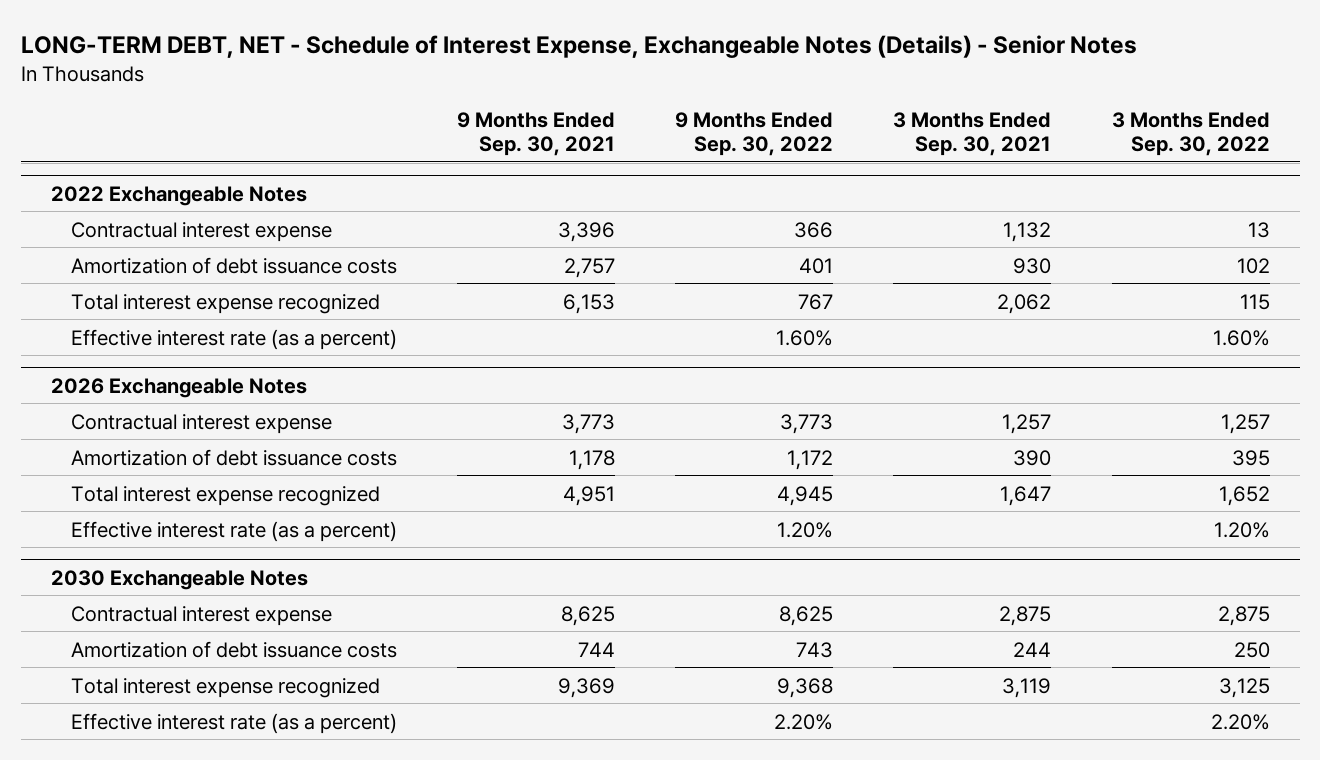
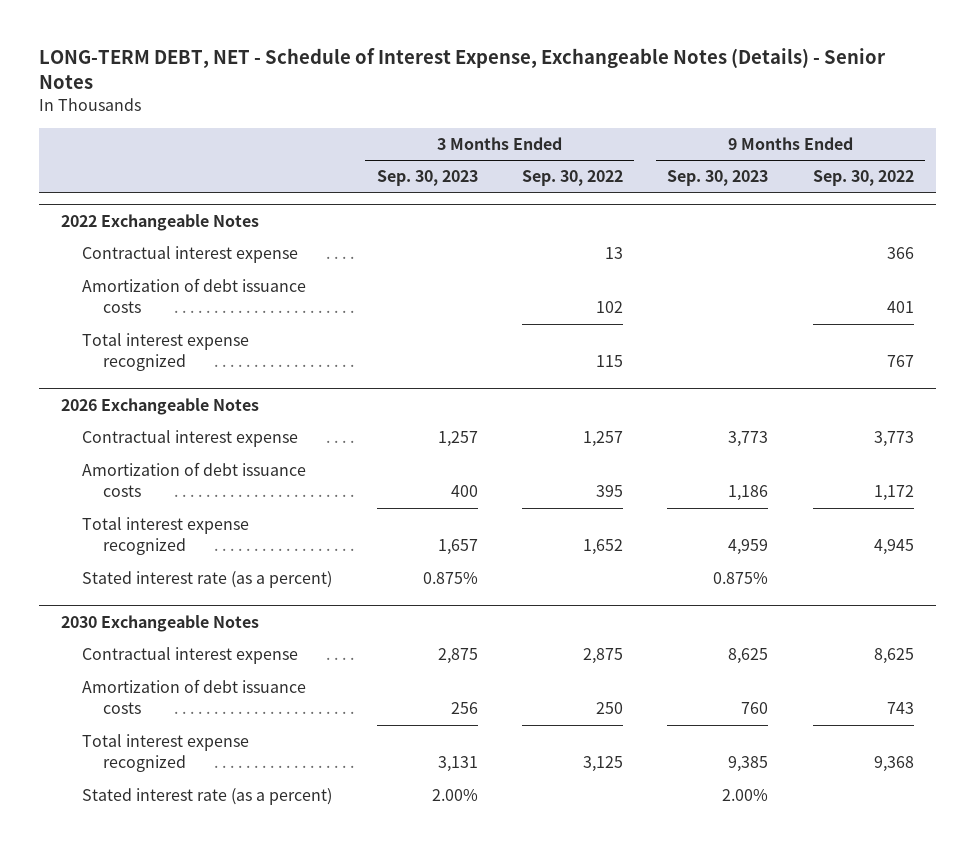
- | 9 Months Ended Sep. 30, 2021 | 9 Months Ended Sep. 30, 2022 | 3 Months Ended Sep. 30, 2021 | 3 Months Ended Sep. 30, 2022
+ | 3 Months Ended Sep. 30, 2023 | 3 Months Ended Sep. 30, 2022 | 9 Months Ended Sep. 30, 2023 | 9 Months Ended Sep. 30, 2022
@ 2022 Exchangeable Notes
- Effective interest rate (as a percent) | | 1.60% | | 1.60%
@ 2026 Exchangeable Notes
- Effective interest rate (as a percent) | | 1.20% | | 1.20%
+ Stated interest rate (as a percent) | 0.875% | | 0.875% |
@ 2030 Exchangeable Notes
- Effective interest rate (as a percent) | | 2.20% | | 2.20%
+ Stated interest rate (as a percent) | 2.00% | | 2.00% |

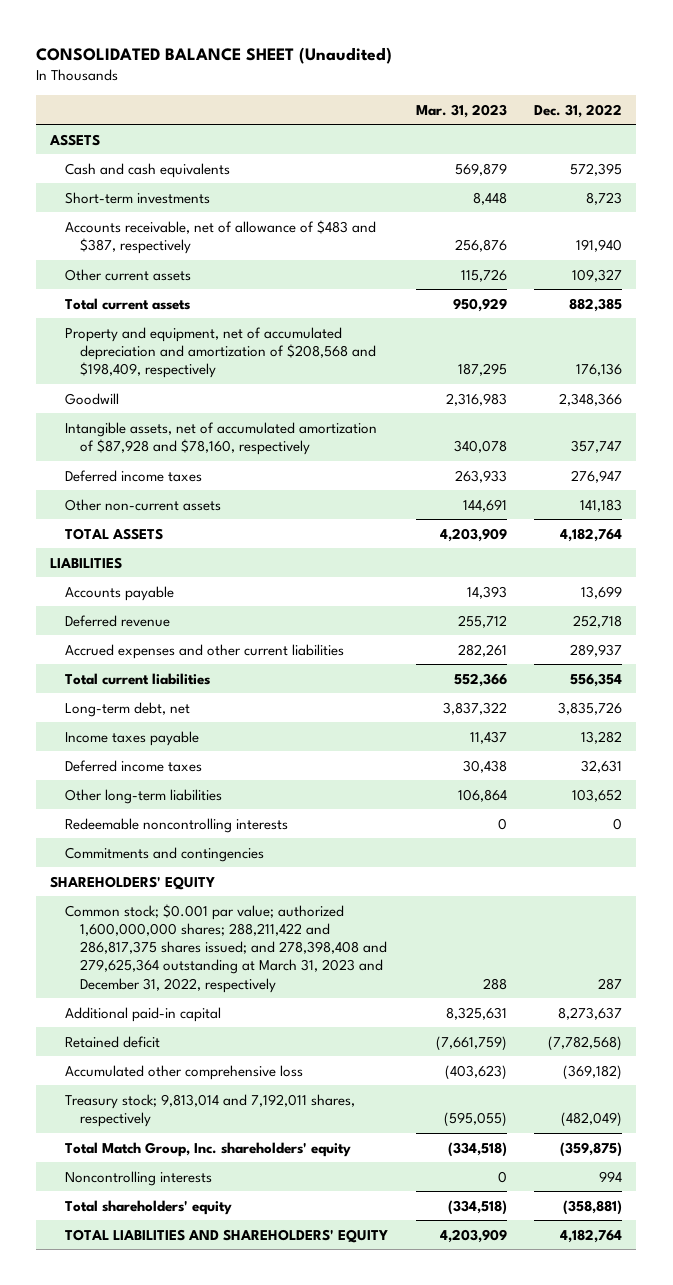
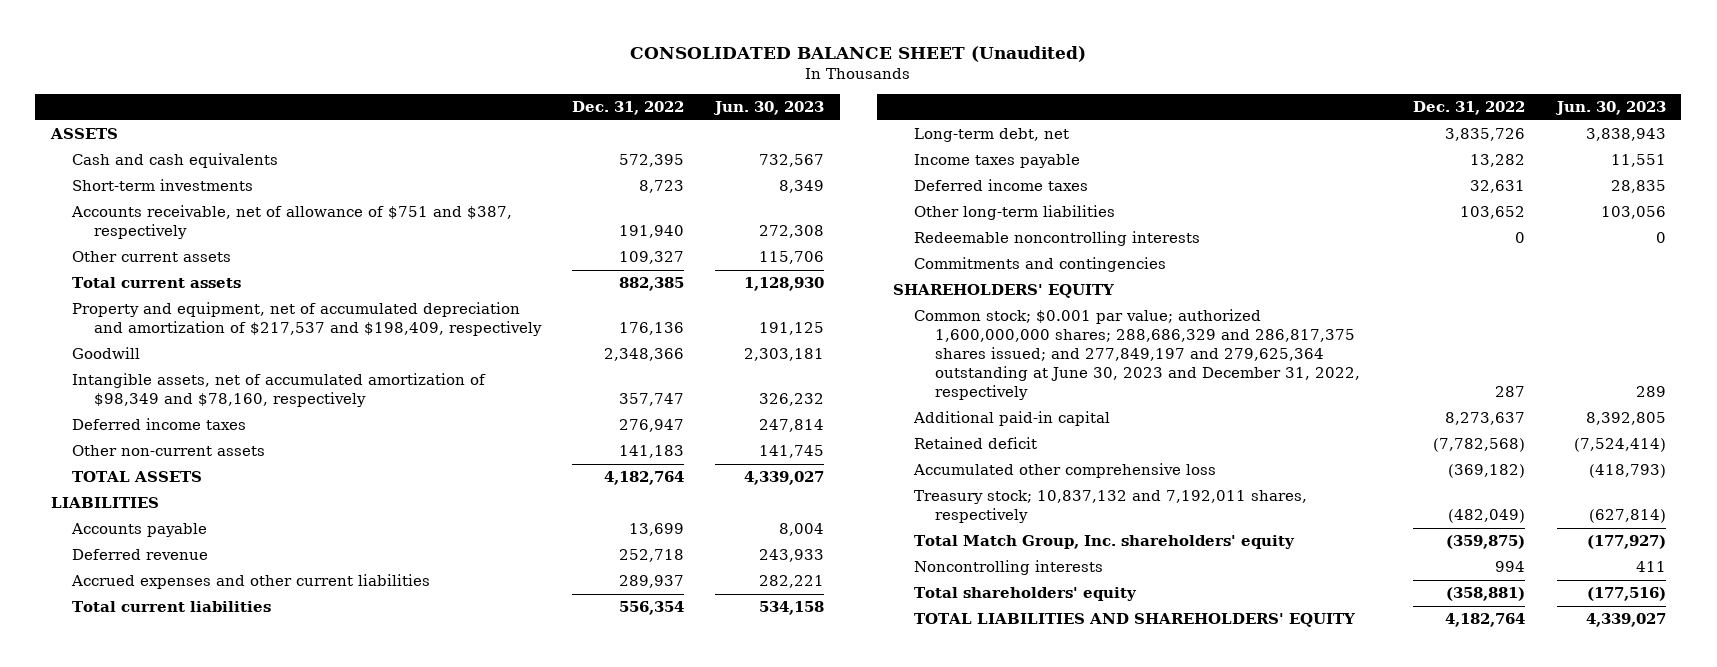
- | Mar. 31, 2023 | Dec. 31, 2022
+ | Dec. 31, 2022 | Jun. 30, 2023
- Accounts receivable, net of allowance of $483 and $387, respectively | 256,876 | 191,940
+ Accounts receivable, net of allowance of $751 and $387, respectively | 191,940 | 272,308
- Property and equipment, net of accumulated depreciation and amortization of $208,568 and $198,409, respectively | 187,295 | 176,136
+ Property and equipment, net of accumulated depreciation and amortization of $217,537 and $198,409, respectively | 176,136 | 191,125
- Intangible assets, net of accumulated amortization of $87,928 and $78,160, respectively | 340,078 | 357,747
+ Intangible assets, net of accumulated amortization of $98,349 and $78,160, respectively | 357,747 | 326,232
- Common stock; $0.001 par value; authorized 1,600,000,000 shares; 288,211,422 and 286,817,375 shares issued; and 278,398,408 and 279,625,364 outstanding at March 31, 2023 and December 31, 2022, respectively | 288 | 287
+ Common stock; $0.001 par value; authorized 1,600,000,000 shares; 288,686,329 and 286,817,375 shares issued; and 277,849,197 and 279,625,364 outstanding at June 30, 2023 and December 31, 2022, respectively | 287 | 289
- Treasury stock; 9,813,014 and 7,192,011 shares, respectively | (595,055) | (482,049)
+ Treasury stock; 10,837,132 and 7,192,011 shares, respectively | (482,049) | (627,814)

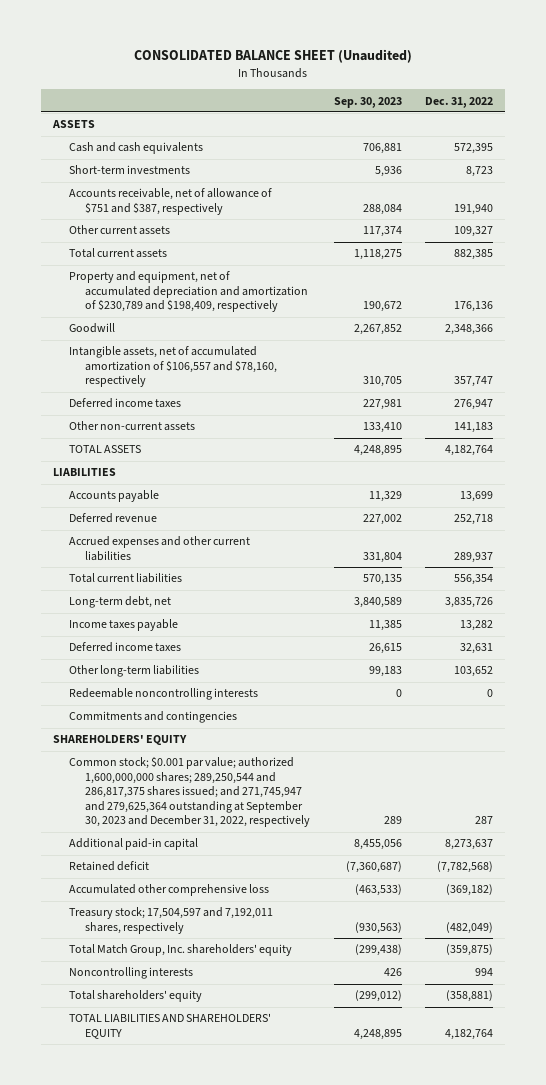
- | Dec. 31, 2022 | Jun. 30, 2023
+ | Sep. 30, 2023 | Dec. 31, 2022
- Property and equipment, net of accumulated depreciation and amortization of $217,537 and $198,409, respectively | 176,136 | 191,125
+ Property and equipment, net of accumulated depreciation and amortization of $230,789 and $198,409, respectively | 190,672 | 176,136
- Intangible assets, net of accumulated amortization of $98,349 and $78,160, respectively | 357,747 | 326,232
+ Intangible assets, net of accumulated amortization of $106,557 and $78,160, respectively | 310,705 | 357,747
- Common stock; $0.001 par value; authorized 1,600,000,000 shares; 288,686,329 and 286,817,375 shares issued; and 277,849,197 and 279,625,364 outstanding at June 30, 2023 and December 31, 2022, respectively | 287 | 289
+ Common stock; $0.001 par value; authorized 1,600,000,000 shares; 289,250,544 and 286,817,375 shares issued; and 271,745,947 and 279,625,364 outstanding at September 30, 2023 and December 31, 2022, respectively | 289 | 287
- Treasury stock; 10,837,132 and 7,192,011 shares, respectively | (482,049) | (627,814)
+ Treasury stock; 17,504,597 and 7,192,011 shares, respectively | (930,563) | (482,049)

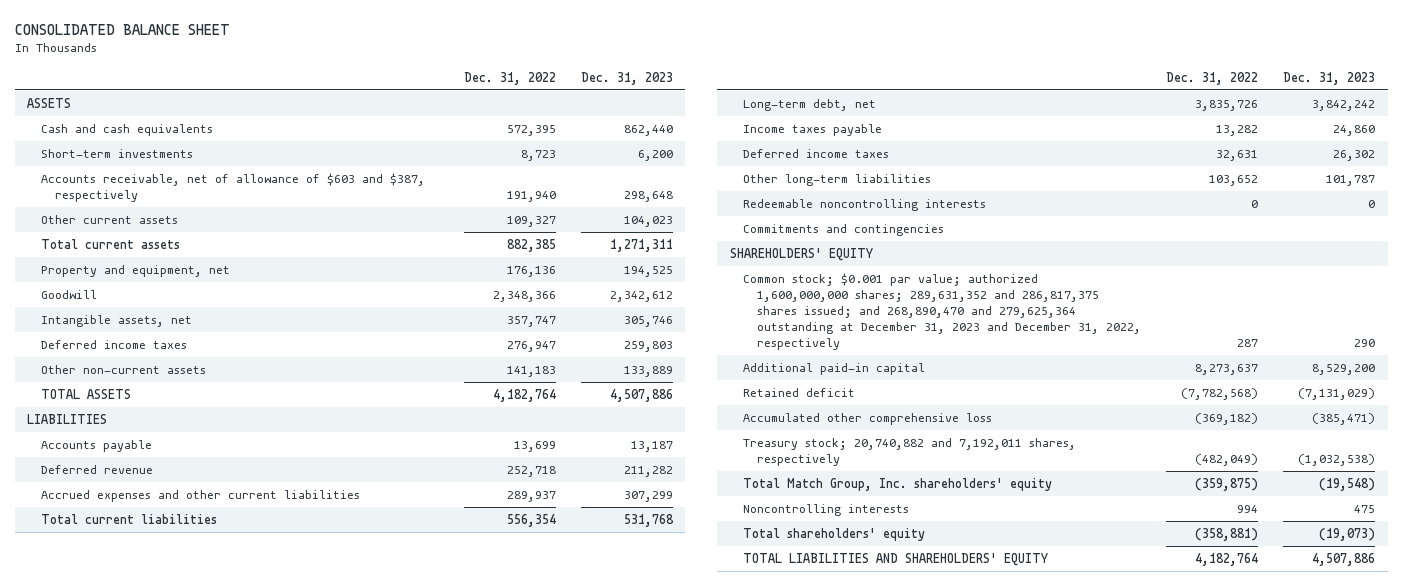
- CONSOLIDATED BALANCE SHEET (Unaudited)
+ CONSOLIDATED BALANCE SHEET
- | Sep. 30, 2023 | Dec. 31, 2022
+ | Dec. 31, 2022 | Dec. 31, 2023
- Accounts receivable, net of allowance of $751 and $387, respectively | 288,084 | 191,940
+ Accounts receivable, net of allowance of $603 and $387, respectively | 191,940 | 298,648
- Property and equipment, net of accumulated depreciation and amortization of $230,789 and $198,409, respectively | 190,672 | 176,136
+ Property and equipment, net | 176,136 | 194,525
- Intangible assets, net of accumulated amortization of $106,557 and $78,160, respectively | 310,705 | 357,747
+ Intangible assets, net | 357,747 | 305,746
- Common stock; $0.001 par value; authorized 1,600,000,000 shares; 289,250,544 and 286,817,375 shares issued; and 271,745,947 and 279,625,364 outstanding at September 30, 2023 and December 31, 2022, respectively | 289 | 287
+ Common stock; $0.001 par value; authorized 1,600,000,000 shares; 289,631,352 and 286,817,375 shares issued; and 268,890,470 and 279,625,364 outstanding at December 31, 2023 and December 31, 2022, respectively | 287 | 290
- Treasury stock; 17,504,597 and 7,192,011 shares, respectively | (930,563) | (482,049)
+ Treasury stock; 20,740,882 and 7,192,011 shares, respectively | (482,049) | (1,032,538)

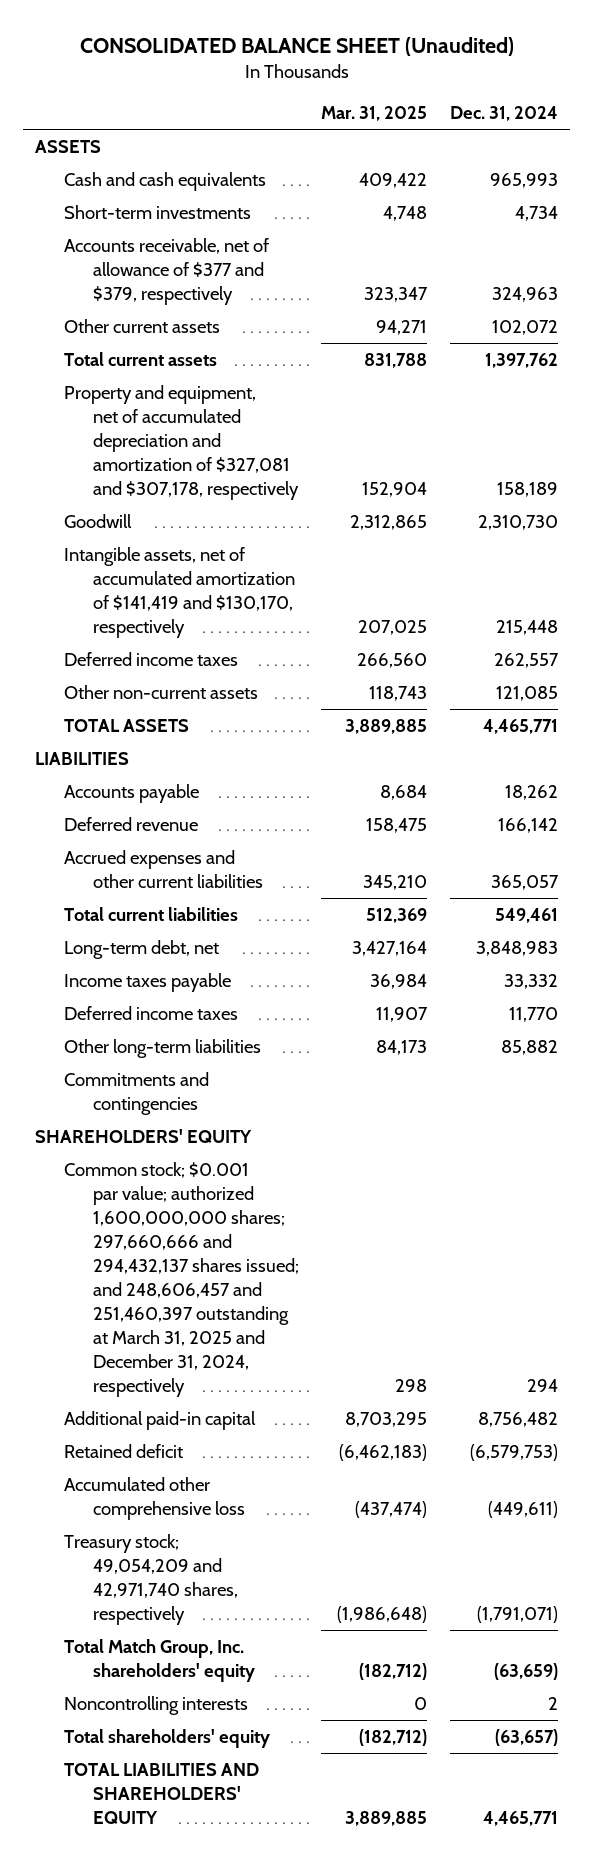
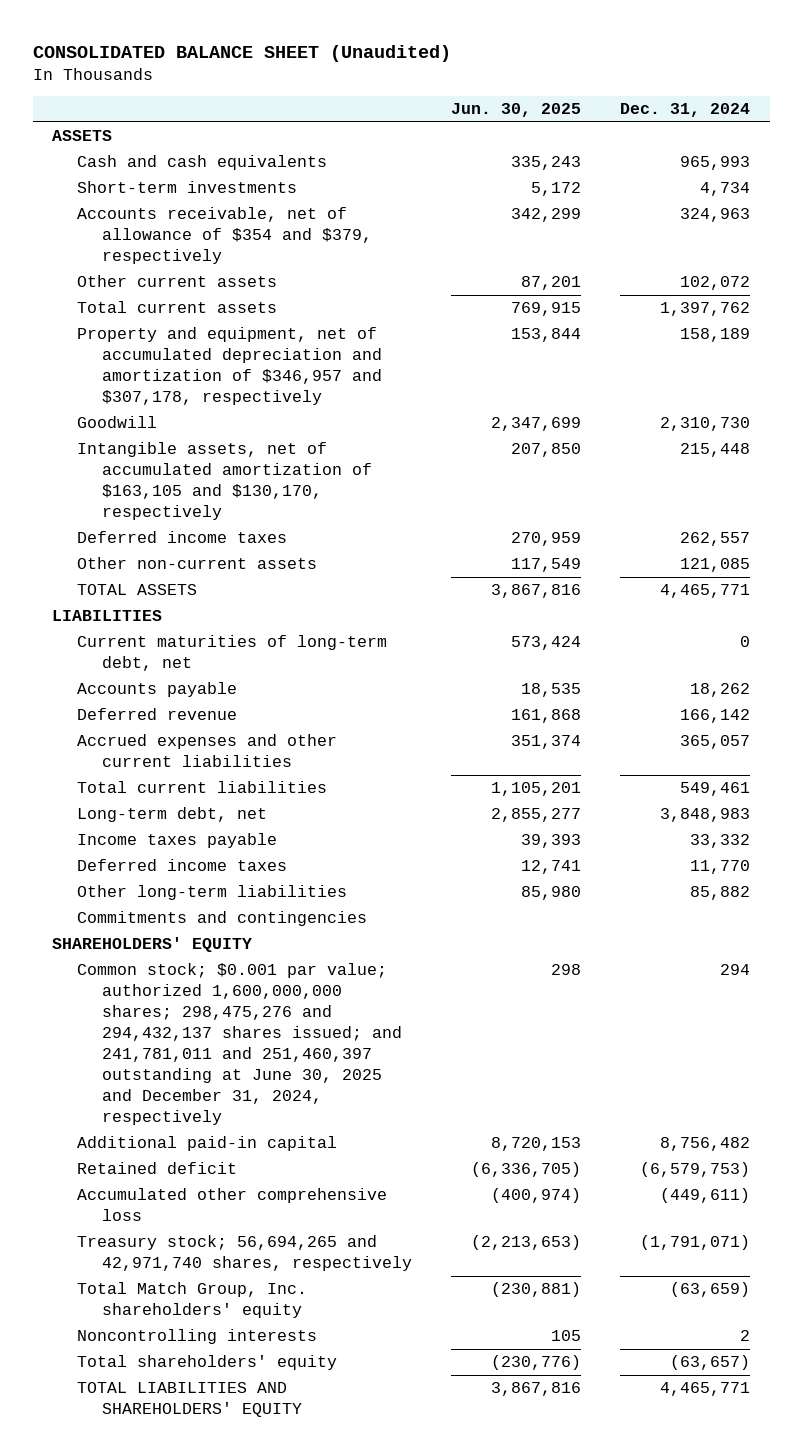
- | Mar. 31, 2025 | Dec. 31, 2024
+ | Jun. 30, 2025 | Dec. 31, 2024
- Accounts receivable, net of allowance of $377 and $379, respectively | 323,347 | 324,963
+ Accounts receivable, net of allowance of $354 and $379, respectively | 342,299 | 324,963
- Property and equipment, net of accumulated depreciation and amortization of $327,081 and $307,178, respectively | 152,904 | 158,189
+ Property and equipment, net of accumulated depreciation and amortization of $346,957 and $307,178, respectively | 153,844 | 158,189
- Intangible assets, net of accumulated amortization of $141,419 and $130,170, respectively | 207,025 | 215,448
+ Intangible assets, net of accumulated amortization of $163,105 and $130,170, respectively | 207,850 | 215,448
+ Current maturities of long-term debt, net | 573,424 | 0
- Common stock; $0.001 par value; authorized 1,600,000,000 shares; 297,660,666 and 294,432,137 shares issued; and 248,606,457 and 251,460,397 outstanding at March 31, 2025 and December 31, 2024, respectively | 298 | 294
+ Common stock; $0.001 par value; authorized 1,600,000,000 shares; 298,475,276 and 294,432,137 shares issued; and 241,781,011 and 251,460,397 outstanding at June 30, 2025 and December 31, 2024, respectively | 298 | 294
- Treasury stock; 49,054,209 and 42,971,740 shares, respectively | (1,986,648) | (1,791,071)
+ Treasury stock; 56,694,265 and 42,971,740 shares, respectively | (2,213,653) | (1,791,071)

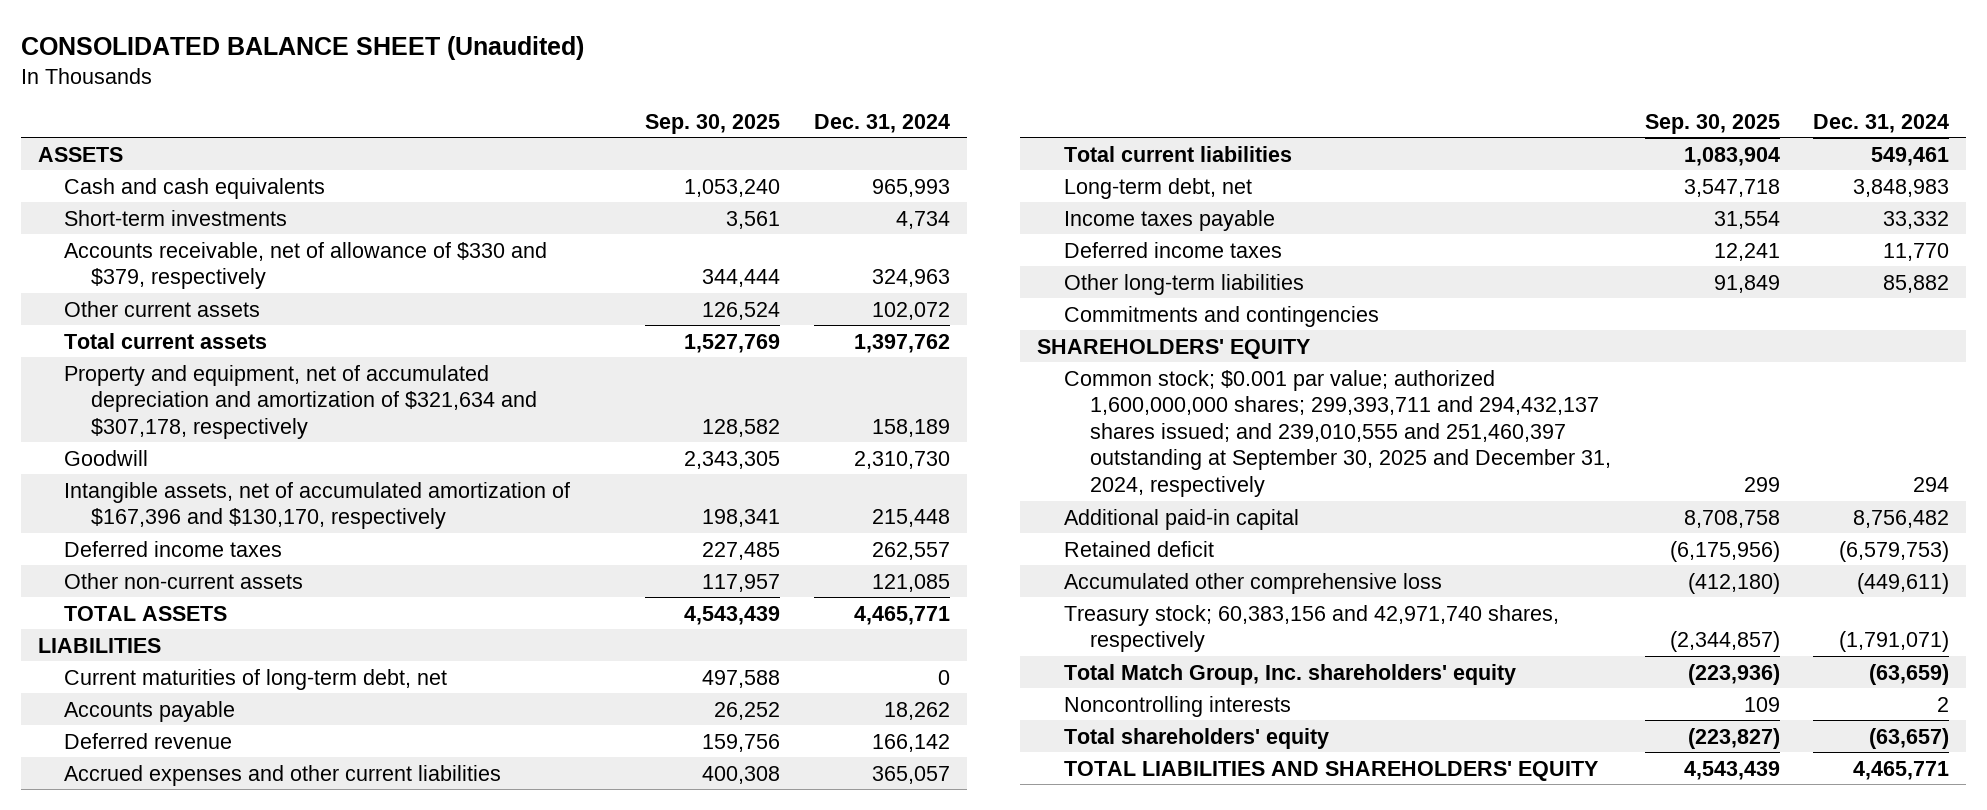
- | Jun. 30, 2025 | Dec. 31, 2024
+ | Sep. 30, 2025 | Dec. 31, 2024
- Accounts receivable, net of allowance of $354 and $379, respectively | 342,299 | 324,963
+ Accounts receivable, net of allowance of $330 and $379, respectively | 344,444 | 324,963
- Property and equipment, net of accumulated depreciation and amortization of $346,957 and $307,178, respectively | 153,844 | 158,189
+ Property and equipment, net of accumulated depreciation and amortization of $321,634 and $307,178, respectively | 128,582 | 158,189
- Intangible assets, net of accumulated amortization of $163,105 and $130,170, respectively | 207,850 | 215,448
+ Intangible assets, net of accumulated amortization of $167,396 and $130,170, respectively | 198,341 | 215,448
- Common stock; $0.001 par value; authorized 1,600,000,000 shares; 298,475,276 and 294,432,137 shares issued; and 241,781,011 and 251,460,397 outstanding at June 30, 2025 and December 31, 2024, respectively | 298 | 294
+ Common stock; $0.001 par value; authorized 1,600,000,000 shares; 299,393,711 and 294,432,137 shares issued; and 239,010,555 and 251,460,397 outstanding at September 30, 2025 and December 31, 2024, respectively | 299 | 294
- Treasury stock; 56,694,265 and 42,971,740 shares, respectively | (2,213,653) | (1,791,071)
+ Treasury stock; 60,383,156 and 42,971,740 shares, respectively | (2,344,857) | (1,791,071)

